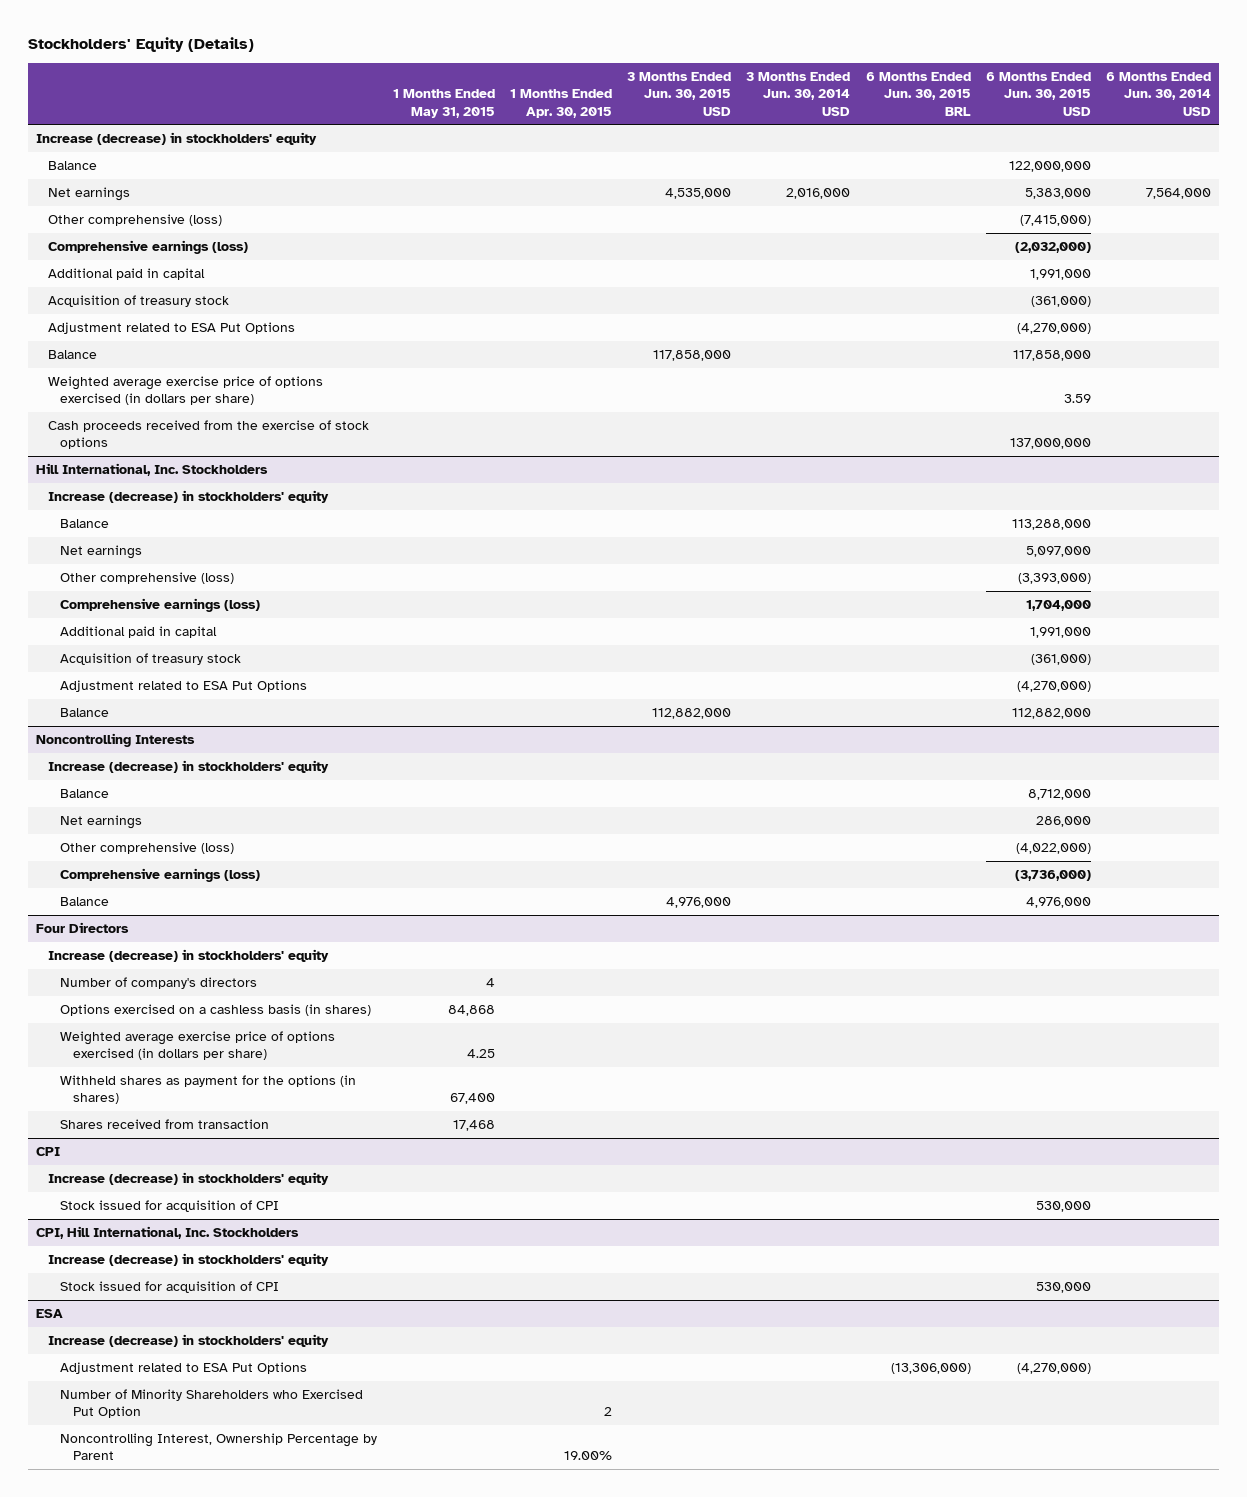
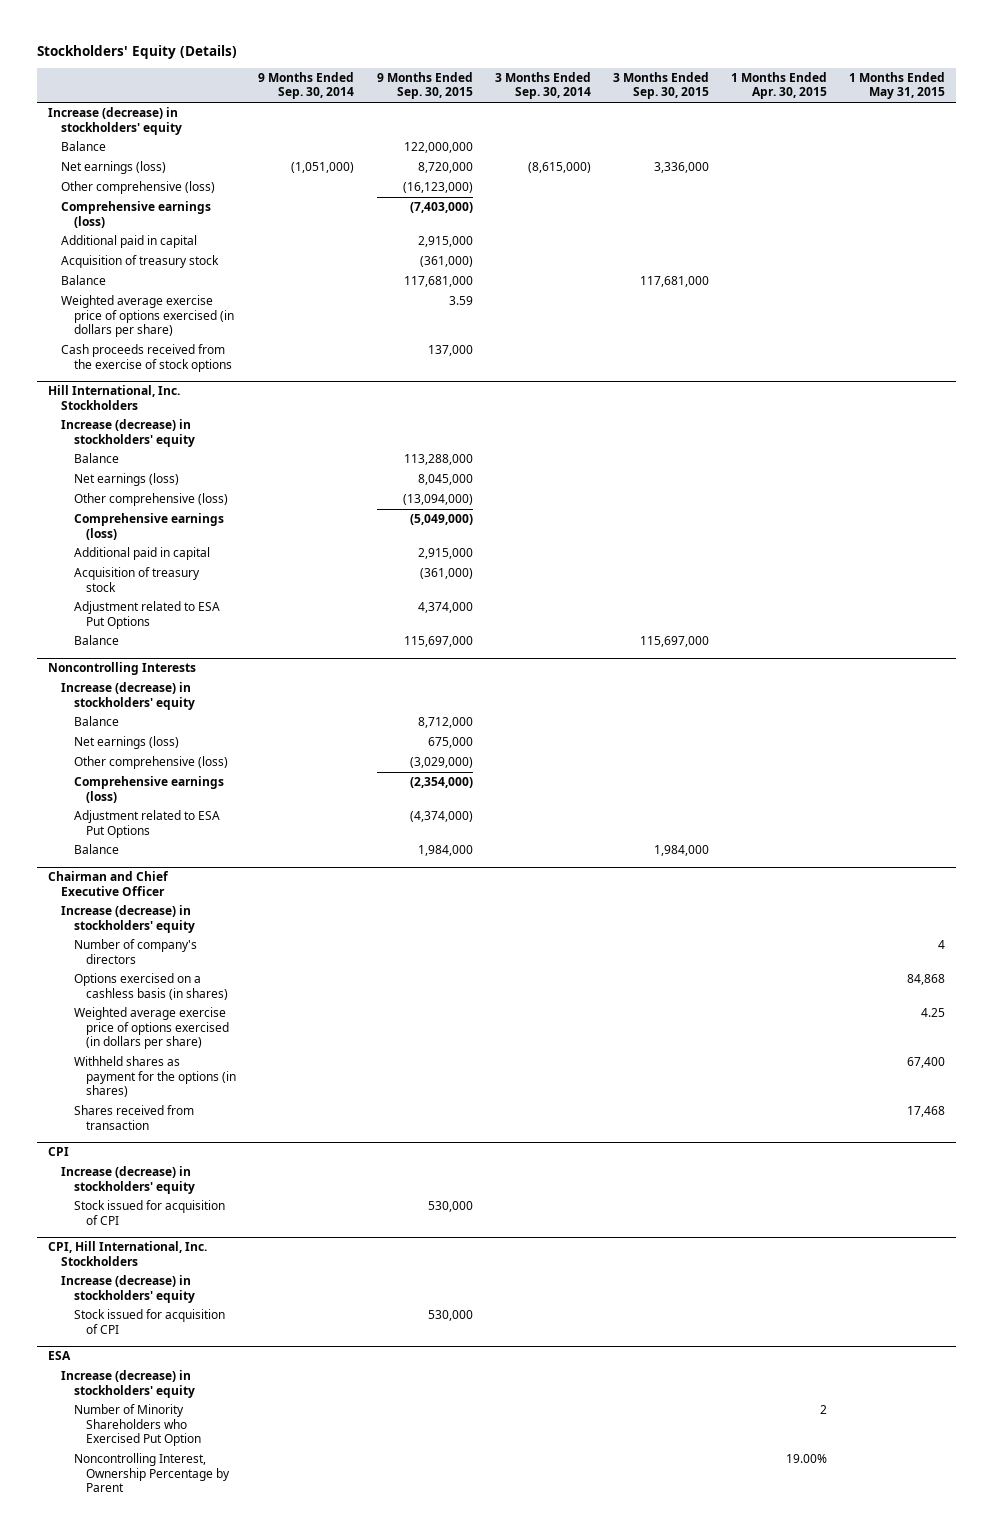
- | 1 Months Ended May 31, 2015 | 1 Months Ended Apr. 30, 2015 | 3 Months Ended Jun. 30, 2015 USD | 3 Months Ended Jun. 30, 2014 USD | 6 Months Ended Jun. 30, 2015 BRL | 6 Months Ended Jun. 30, 2015 USD | 6 Months Ended Jun. 30, 2014 USD
+ | 9 Months Ended Sep. 30, 2014 | 9 Months Ended Sep. 30, 2015 | 3 Months Ended Sep. 30, 2014 | 3 Months Ended Sep. 30, 2015 | 1 Months Ended Apr. 30, 2015 | 1 Months Ended May 31, 2015
- Net earnings | | | 4,535,000 | 2,016,000 | | 5,383,000 | 7,564,000
+ Net earnings (loss) | (1,051,000) | 8,720,000 | (8,615,000) | 3,336,000 | |
- Adjustment related to ESA Put Options | | | | | | (4,270,000) |
@ Hill International, Inc. Stockholders
- Net earnings | | | | | | 5,097,000 |
+ Net earnings (loss) | | 8,045,000 | | | |
@ Noncontrolling Interests
- Net earnings | | | | | | 286,000 |
+ Net earnings (loss) | | 675,000 | | | |
+ Adjustment related to ESA Put Options | | (4,374,000) | | | |
- Four Directors
+ Chairman and Chief Executive Officer
@ ESA
- Adjustment related to ESA Put Options | | | | | (13,306,000) | (4,270,000) |

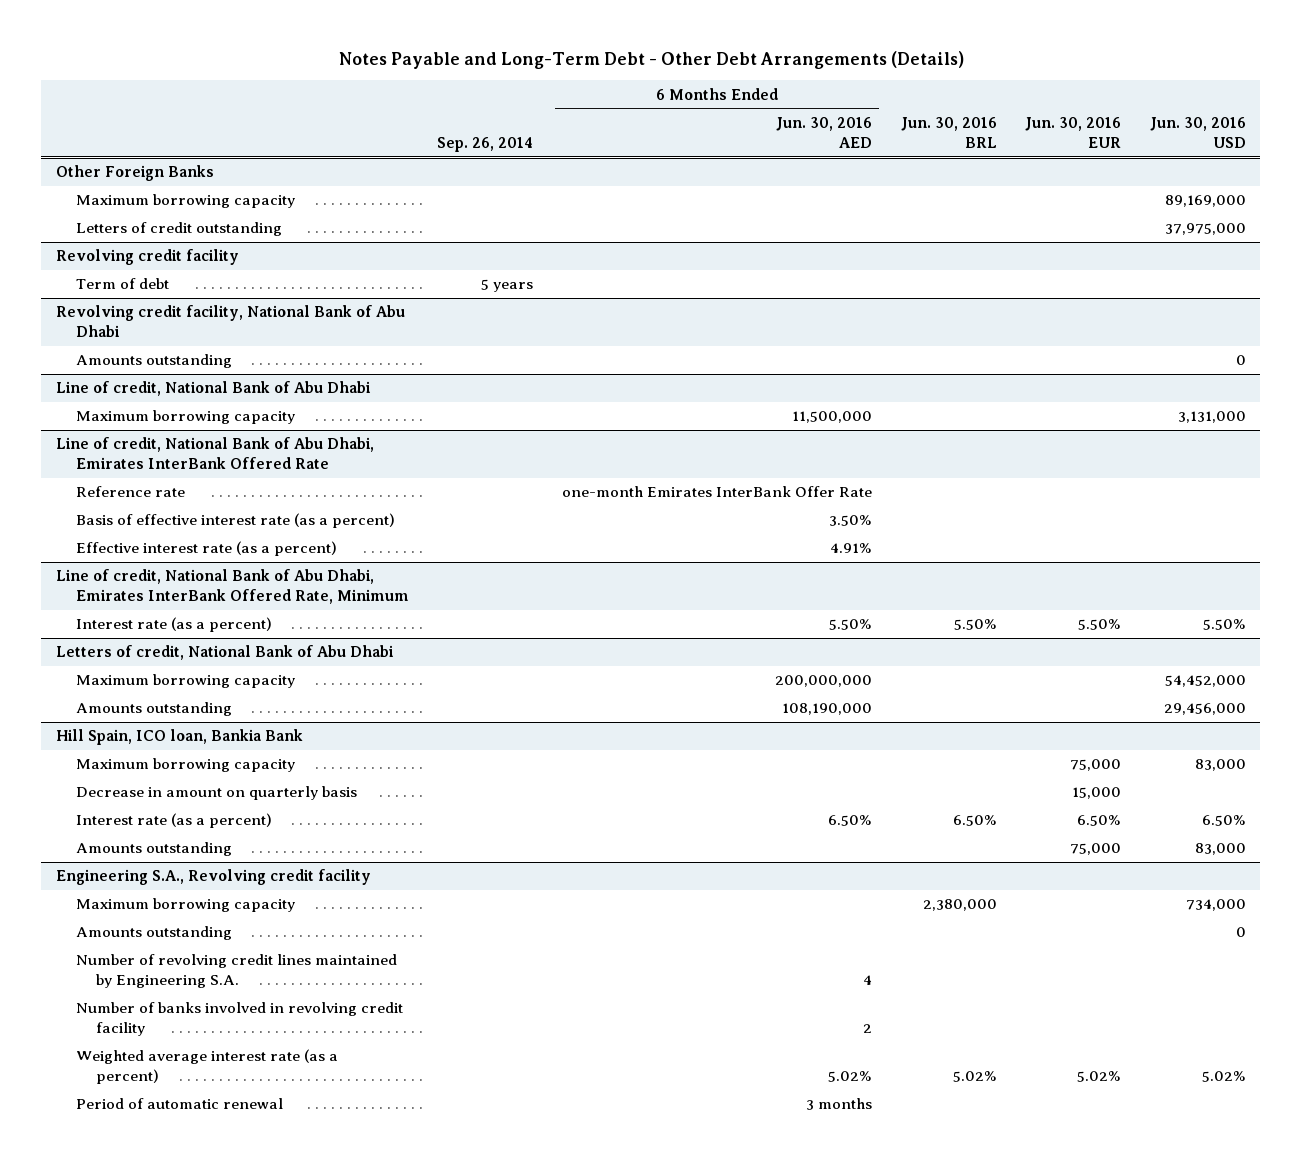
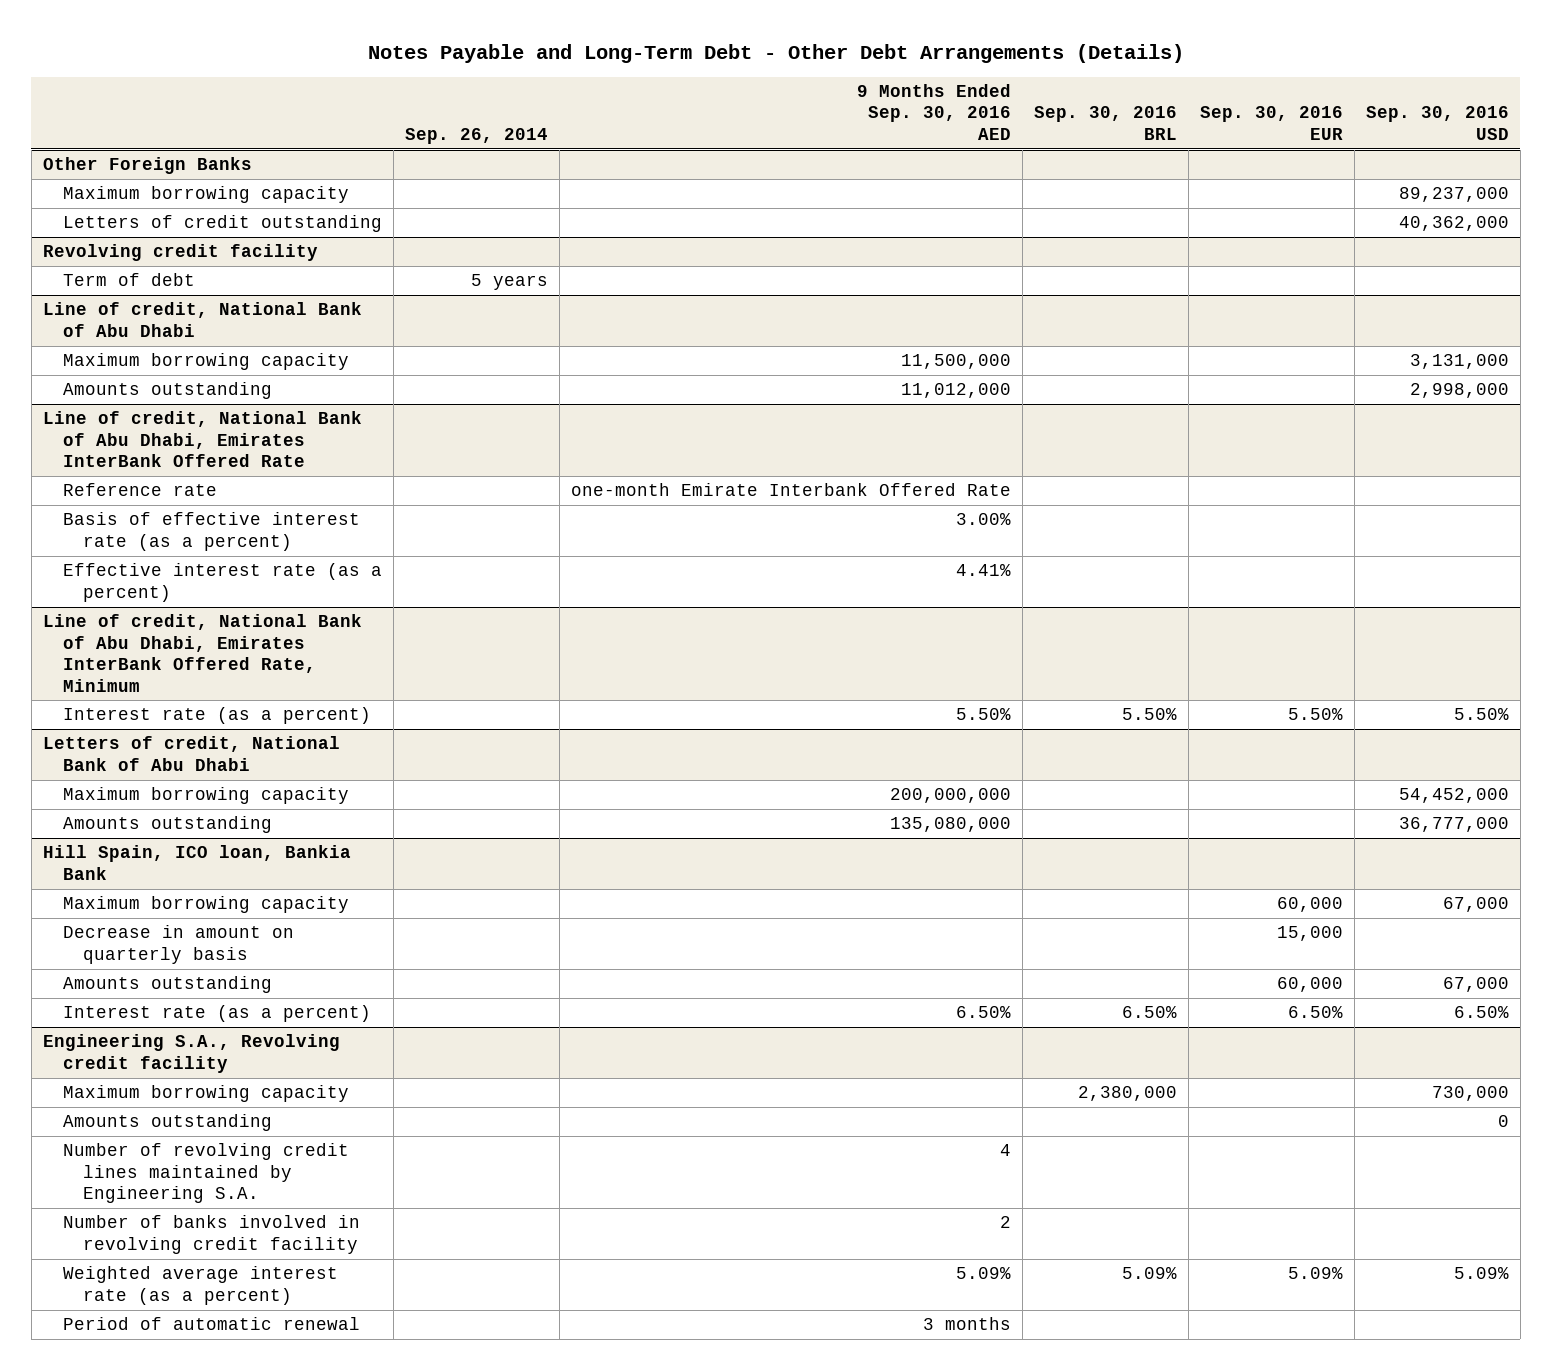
- | Sep. 26, 2014 | 6 Months Ended Jun. 30, 2016 AED | Jun. 30, 2016 BRL | Jun. 30, 2016 EUR | Jun. 30, 2016 USD
+ | Sep. 26, 2014 | 9 Months Ended Sep. 30, 2016 AED | Sep. 30, 2016 BRL | Sep. 30, 2016 EUR | Sep. 30, 2016 USD
- Revolving credit facility, National Bank of Abu Dhabi
- Amounts outstanding | | | | | 0
@ Line of credit, National Bank of Abu Dhabi
+ Amounts outstanding | | 11,012,000 | | | 2,998,000
@ Hill Spain, ICO loan, Bankia Bank
moved down: Interest rate (as a percent) | | 6.50% | 6.50% | 6.50% | 6.50%

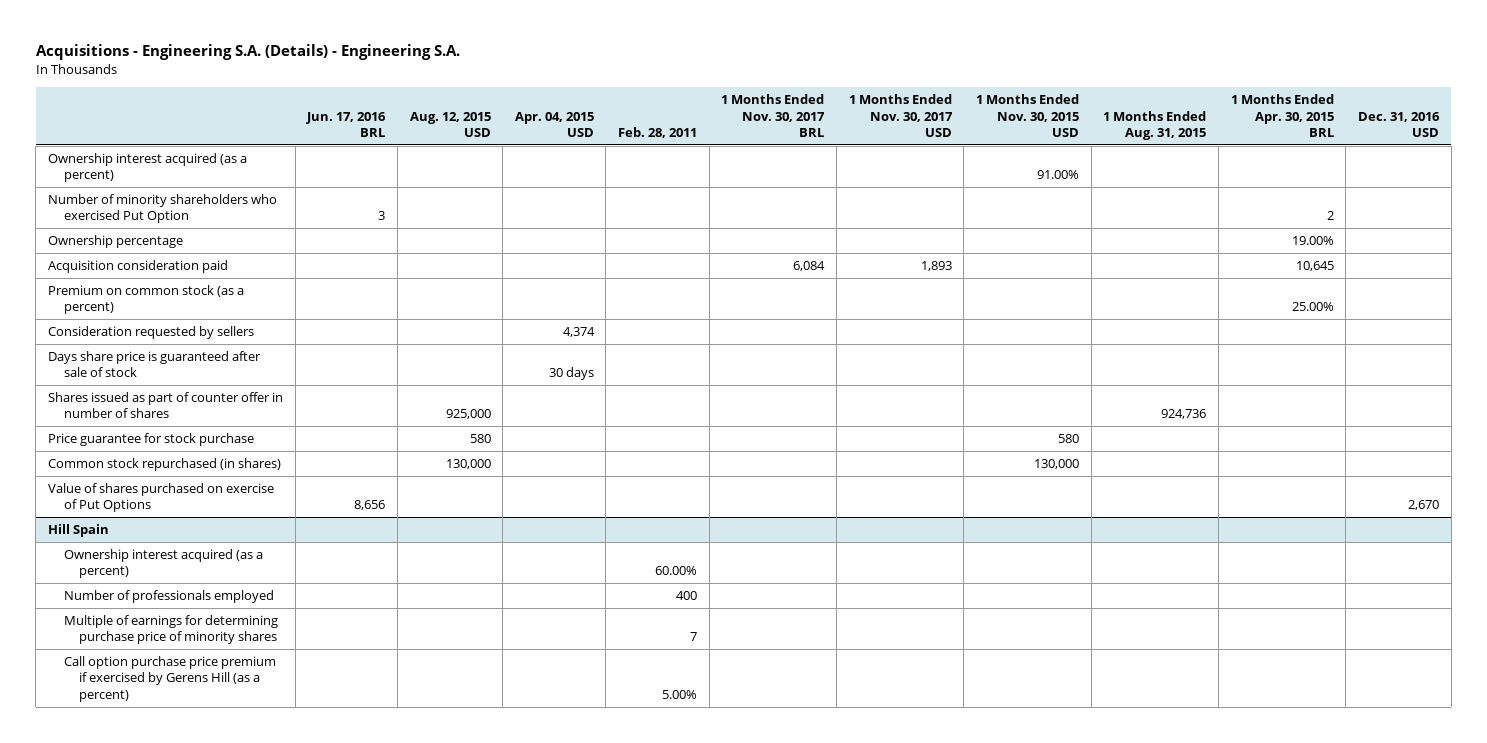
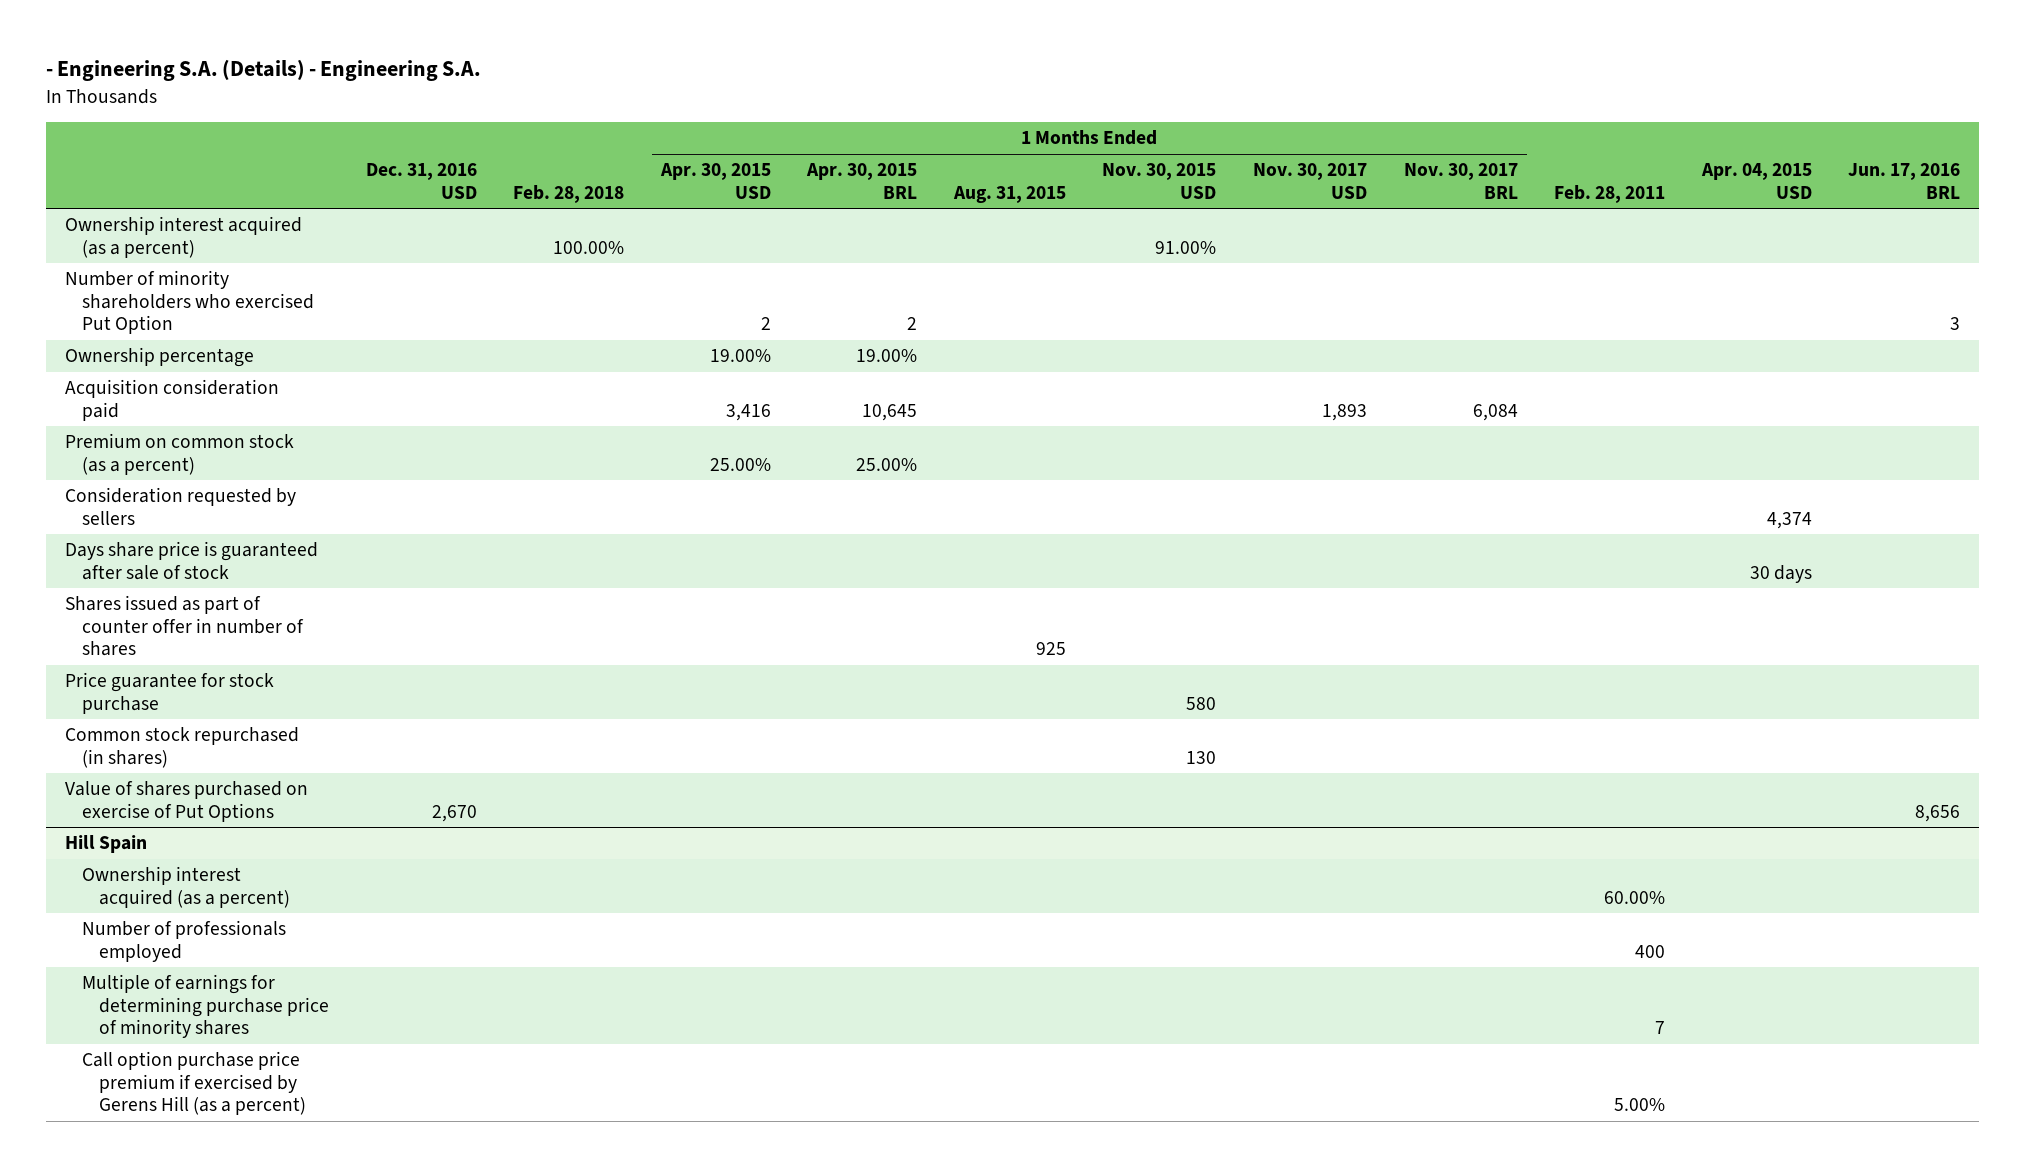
- Acquisitions - Engineering S.A. (Details) - Engineering S.A.
+ - Engineering S.A. (Details) - Engineering S.A.
- | Jun. 17, 2016 BRL | Aug. 12, 2015 USD | Apr. 04, 2015 USD | Feb. 28, 2011 | 1 Months Ended Nov. 30, 2017 BRL | 1 Months Ended Nov. 30, 2017 USD | 1 Months Ended Nov. 30, 2015 USD | 1 Months Ended Aug. 31, 2015 | 1 Months Ended Apr. 30, 2015 BRL | Dec. 31, 2016 USD
+ | Dec. 31, 2016 USD | Feb. 28, 2018 | 1 Months Ended Apr. 30, 2015 USD | 1 Months Ended Apr. 30, 2015 BRL | 1 Months Ended Aug. 31, 2015 | 1 Months Ended Nov. 30, 2015 USD | 1 Months Ended Nov. 30, 2017 USD | 1 Months Ended Nov. 30, 2017 BRL | Feb. 28, 2011 | Apr. 04, 2015 USD | Jun. 17, 2016 BRL
- Shares issued as part of counter offer in number of shares | | 925,000 | | | | | | 924,736 | |
+ Shares issued as part of counter offer in number of shares | | | | | 925 | | | | | |
- Common stock repurchased (in shares) | | 130,000 | | | | | 130,000 | | |
+ Common stock repurchased (in shares) | | | | | | 130 | | | | |

